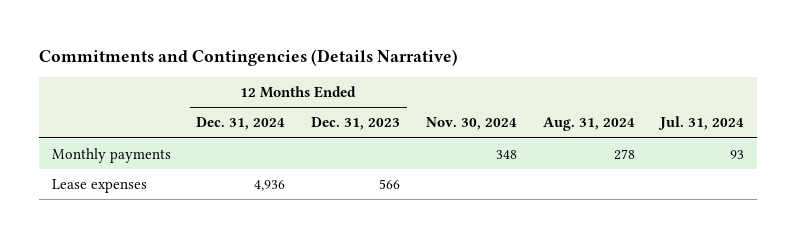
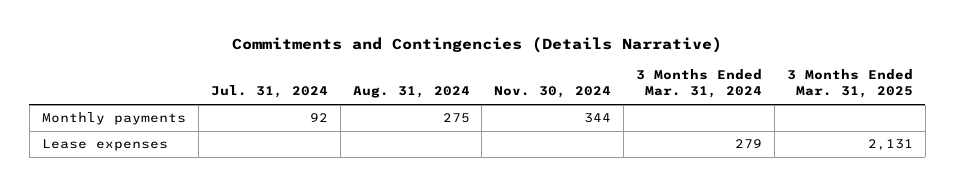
- | 12 Months Ended Dec. 31, 2024 | 12 Months Ended Dec. 31, 2023 | Nov. 30, 2024 | Aug. 31, 2024 | Jul. 31, 2024
+ | Jul. 31, 2024 | Aug. 31, 2024 | Nov. 30, 2024 | 3 Months Ended Mar. 31, 2024 | 3 Months Ended Mar. 31, 2025
- Monthly payments | | | 348 | 278 | 93
+ Monthly payments | 92 | 275 | 344 | |

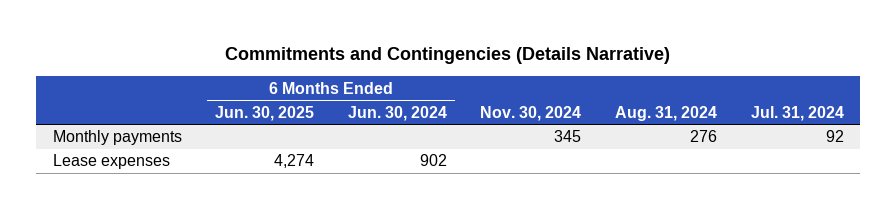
- | Jul. 31, 2024 | Aug. 31, 2024 | Nov. 30, 2024 | 3 Months Ended Mar. 31, 2024 | 3 Months Ended Mar. 31, 2025
+ | 6 Months Ended Jun. 30, 2025 | 6 Months Ended Jun. 30, 2024 | Nov. 30, 2024 | Aug. 31, 2024 | Jul. 31, 2024
- Monthly payments | 92 | 275 | 344 | |
+ Monthly payments | | | 345 | 276 | 92

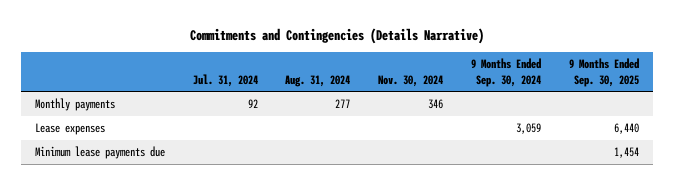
- | 6 Months Ended Jun. 30, 2025 | 6 Months Ended Jun. 30, 2024 | Nov. 30, 2024 | Aug. 31, 2024 | Jul. 31, 2024
+ | Jul. 31, 2024 | Aug. 31, 2024 | Nov. 30, 2024 | 9 Months Ended Sep. 30, 2024 | 9 Months Ended Sep. 30, 2025
- Monthly payments | | | 345 | 276 | 92
+ Monthly payments | 92 | 277 | 346 | |
+ Minimum lease payments due | | | | | 1,454

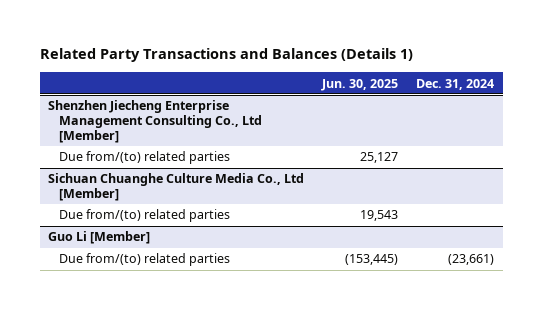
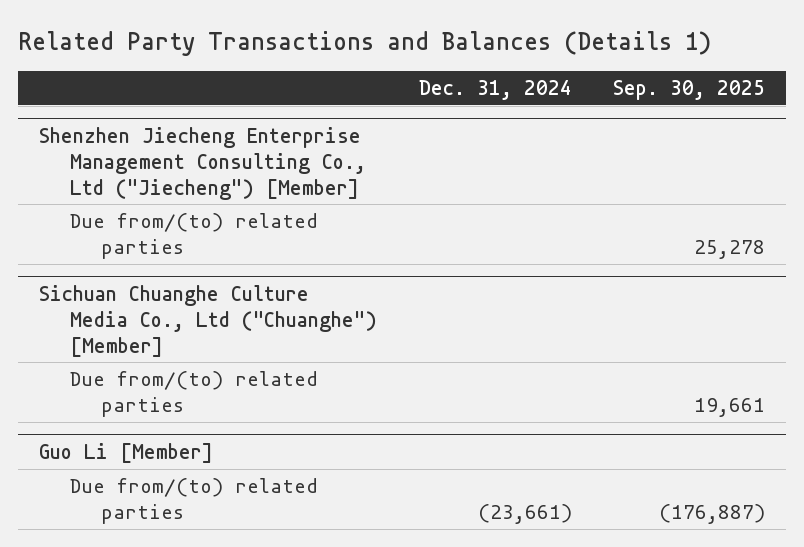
- | Jun. 30, 2025 | Dec. 31, 2024
+ | Dec. 31, 2024 | Sep. 30, 2025
- Shenzhen Jiecheng Enterprise Management Consulting Co., Ltd [Member]
+ Shenzhen Jiecheng Enterprise Management Consulting Co., Ltd ("Jiecheng") [Member]
- Sichuan Chuanghe Culture Media Co., Ltd [Member]
+ Sichuan Chuanghe Culture Media Co., Ltd ("Chuanghe") [Member]

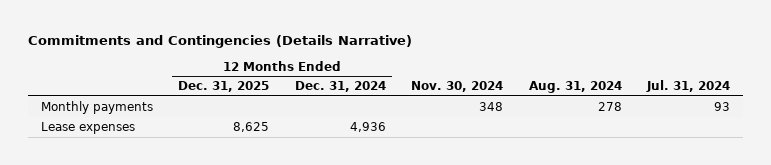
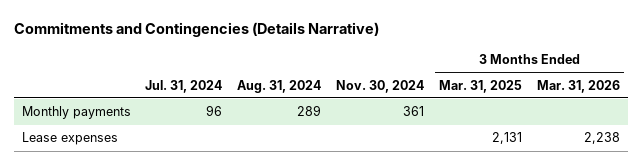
- | 12 Months Ended Dec. 31, 2025 | 12 Months Ended Dec. 31, 2024 | Nov. 30, 2024 | Aug. 31, 2024 | Jul. 31, 2024
+ | Jul. 31, 2024 | Aug. 31, 2024 | Nov. 30, 2024 | 3 Months Ended Mar. 31, 2025 | 3 Months Ended Mar. 31, 2026
- Monthly payments | | | 348 | 278 | 93
+ Monthly payments | 96 | 289 | 361 | |

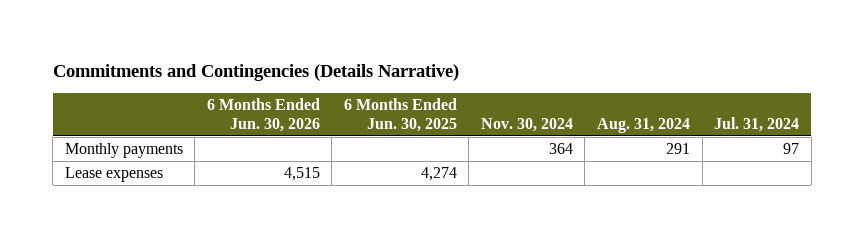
- | Jul. 31, 2024 | Aug. 31, 2024 | Nov. 30, 2024 | 3 Months Ended Mar. 31, 2025 | 3 Months Ended Mar. 31, 2026
+ | 6 Months Ended Jun. 30, 2026 | 6 Months Ended Jun. 30, 2025 | Nov. 30, 2024 | Aug. 31, 2024 | Jul. 31, 2024
- Monthly payments | 96 | 289 | 361 | |
+ Monthly payments | | | 364 | 291 | 97

